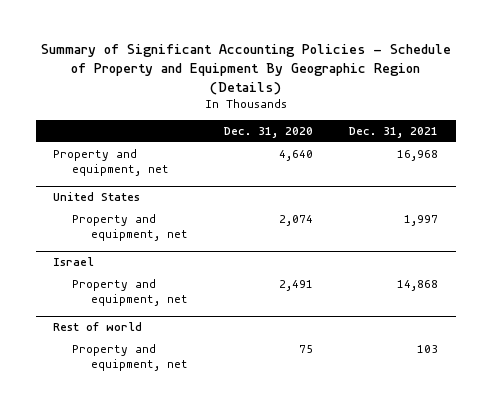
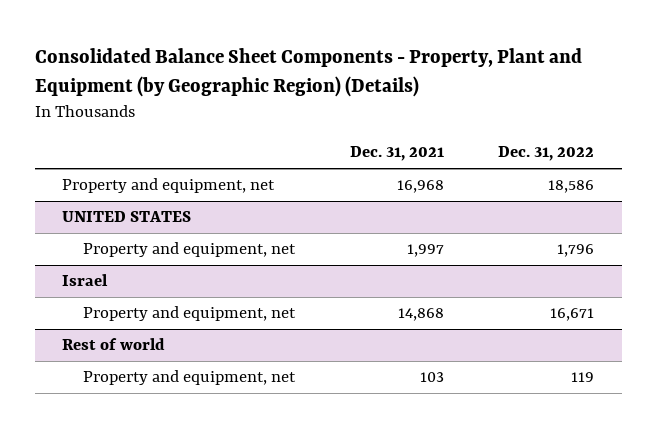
- Summary of Significant Accounting Policies - Schedule of Property and Equipment By Geographic Region (Details)
+ Consolidated Balance Sheet Components - Property, Plant and Equipment (by Geographic Region) (Details)
- | Dec. 31, 2020 | Dec. 31, 2021
+ | Dec. 31, 2021 | Dec. 31, 2022
- United States
+ UNITED STATES

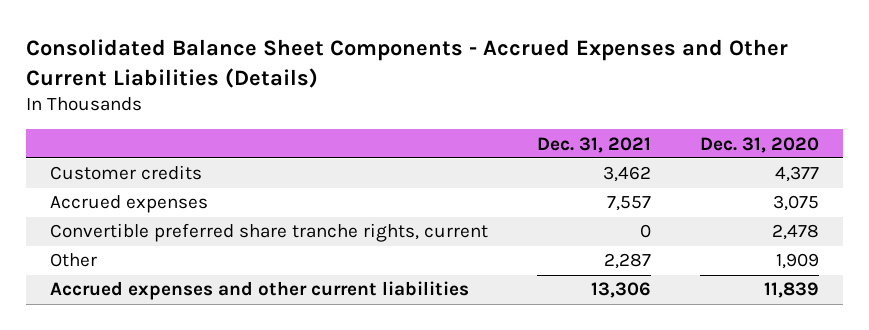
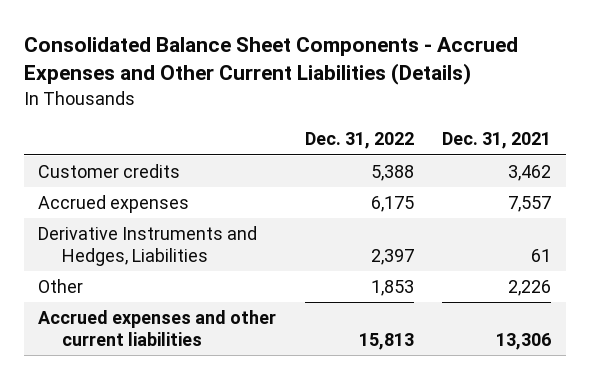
- | Dec. 31, 2021 | Dec. 31, 2020
+ | Dec. 31, 2022 | Dec. 31, 2021
- Convertible preferred share tranche rights, current | 0 | 2,478
- Other | 2,287 | 1,909
+ Derivative Instruments and Hedges, Liabilities | 2,397 | 61
+ Other | 1,853 | 2,226

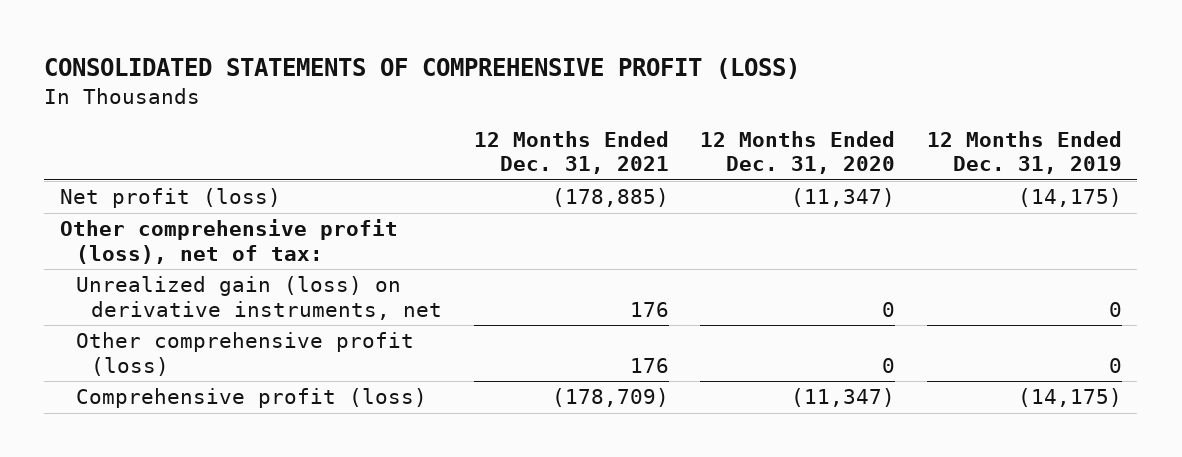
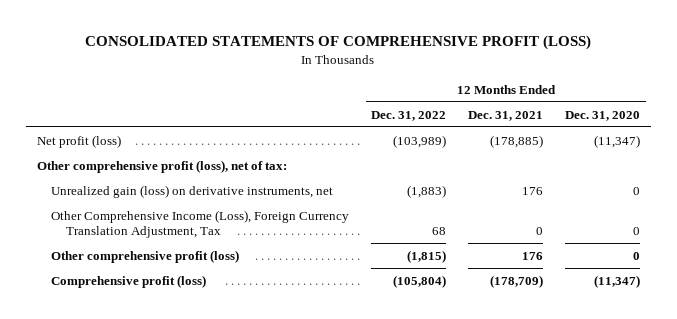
- | 12 Months Ended Dec. 31, 2021 | 12 Months Ended Dec. 31, 2020 | 12 Months Ended Dec. 31, 2019
+ | 12 Months Ended Dec. 31, 2022 | 12 Months Ended Dec. 31, 2021 | 12 Months Ended Dec. 31, 2020
+ Other Comprehensive Income (Loss), Foreign Currency Translation Adjustment, Tax | 68 | 0 | 0

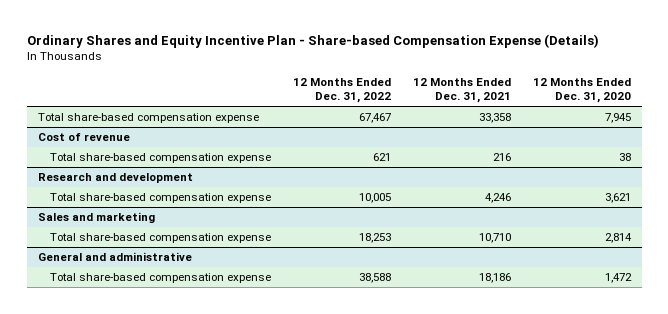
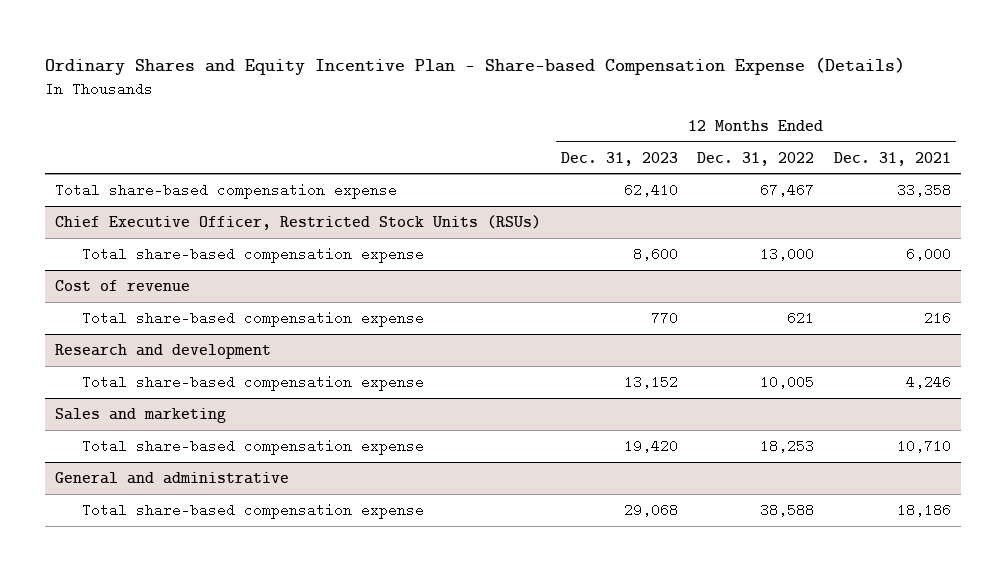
- | 12 Months Ended Dec. 31, 2022 | 12 Months Ended Dec. 31, 2021 | 12 Months Ended Dec. 31, 2020
+ | 12 Months Ended Dec. 31, 2023 | 12 Months Ended Dec. 31, 2022 | 12 Months Ended Dec. 31, 2021
+ Chief Executive Officer, Restricted Stock Units (RSUs)
+ Total share-based compensation expense | 8,600 | 13,000 | 6,000

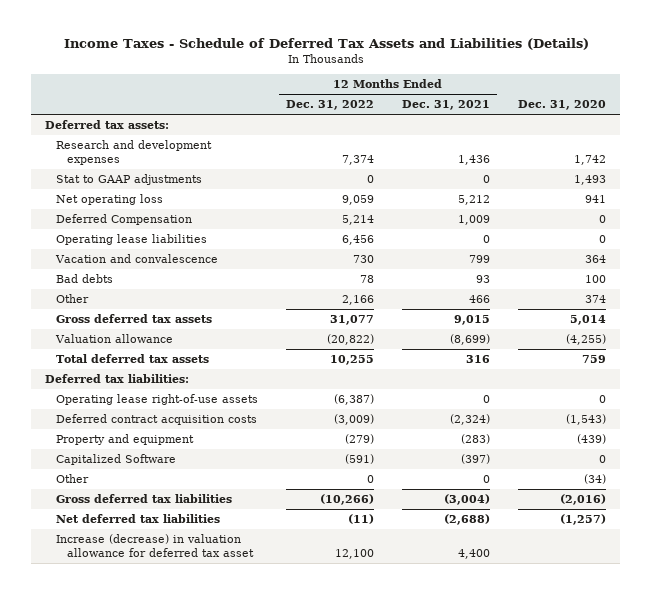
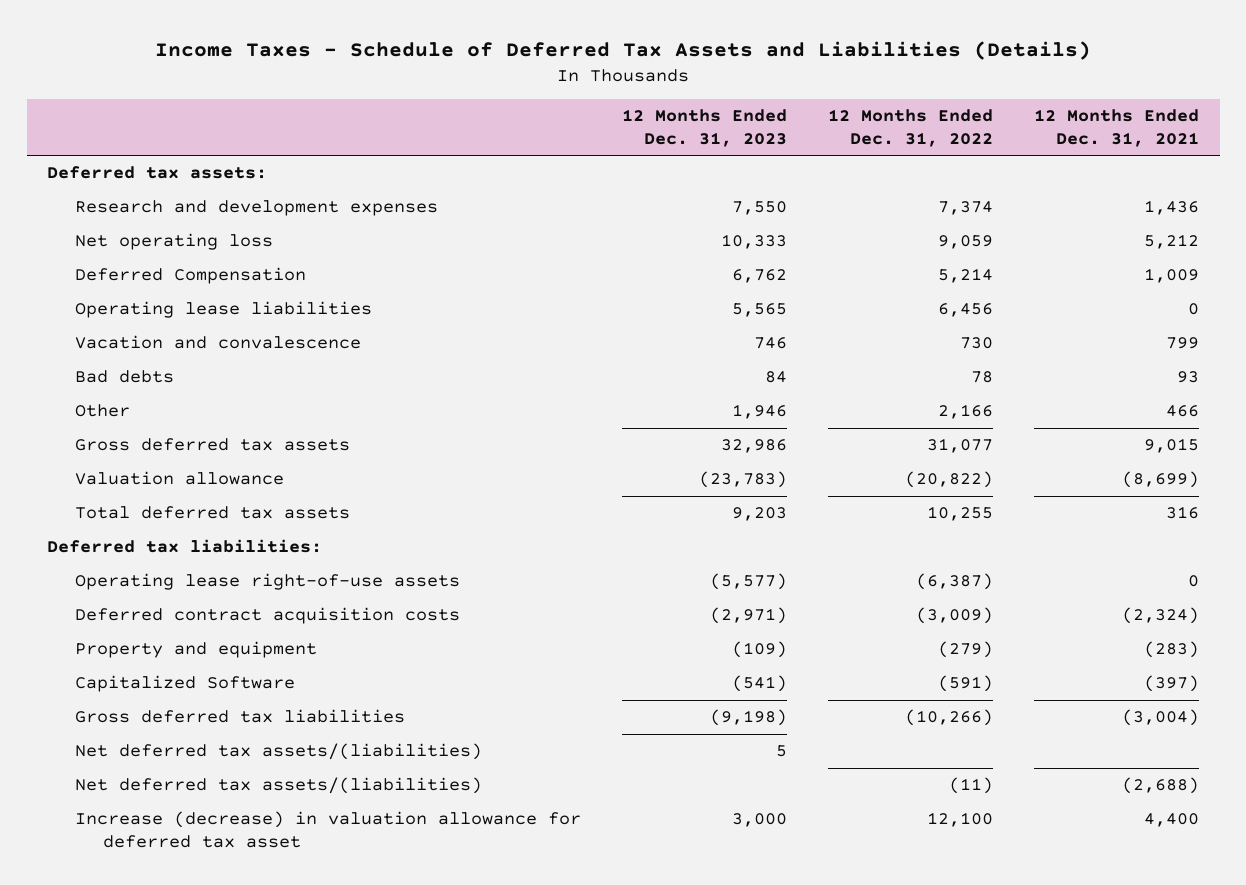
- | 12 Months Ended Dec. 31, 2022 | 12 Months Ended Dec. 31, 2021 | Dec. 31, 2020
+ | 12 Months Ended Dec. 31, 2023 | 12 Months Ended Dec. 31, 2022 | 12 Months Ended Dec. 31, 2021
- Stat to GAAP adjustments | 0 | 0 | 1,493
- Other | 0 | 0 | (34)
- Net deferred tax liabilities | (11) | (2,688) | (1,257)
+ Net deferred tax assets/(liabilities) | 5 | |
+ Net deferred tax assets/(liabilities) | | (11) | (2,688)

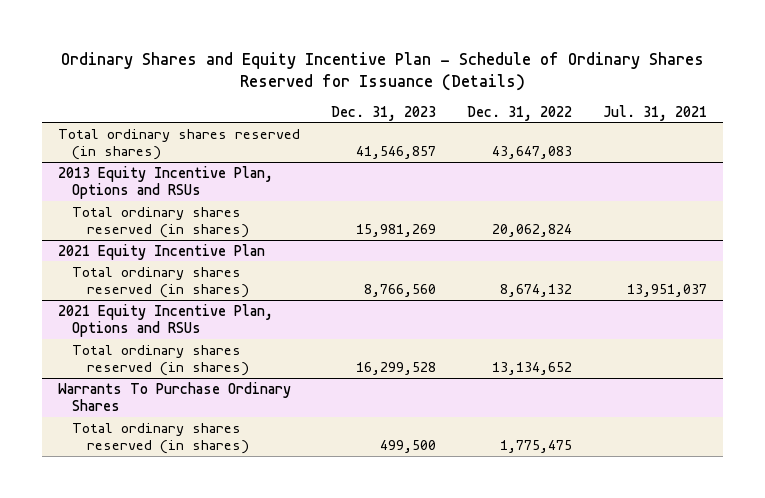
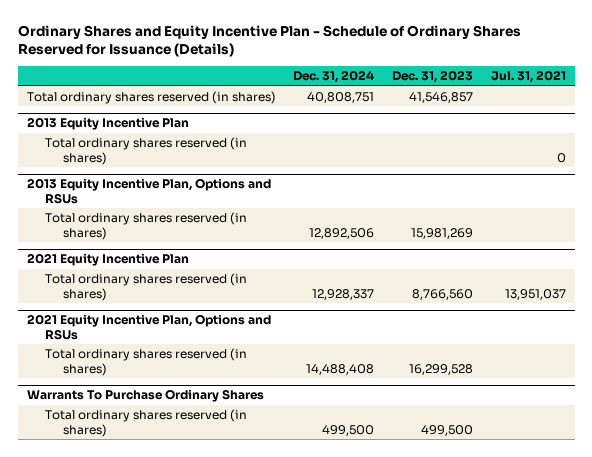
- | Dec. 31, 2023 | Dec. 31, 2022 | Jul. 31, 2021
+ | Dec. 31, 2024 | Dec. 31, 2023 | Jul. 31, 2021
+ 2013 Equity Incentive Plan
+ Total ordinary shares reserved (in shares) | | | 0

